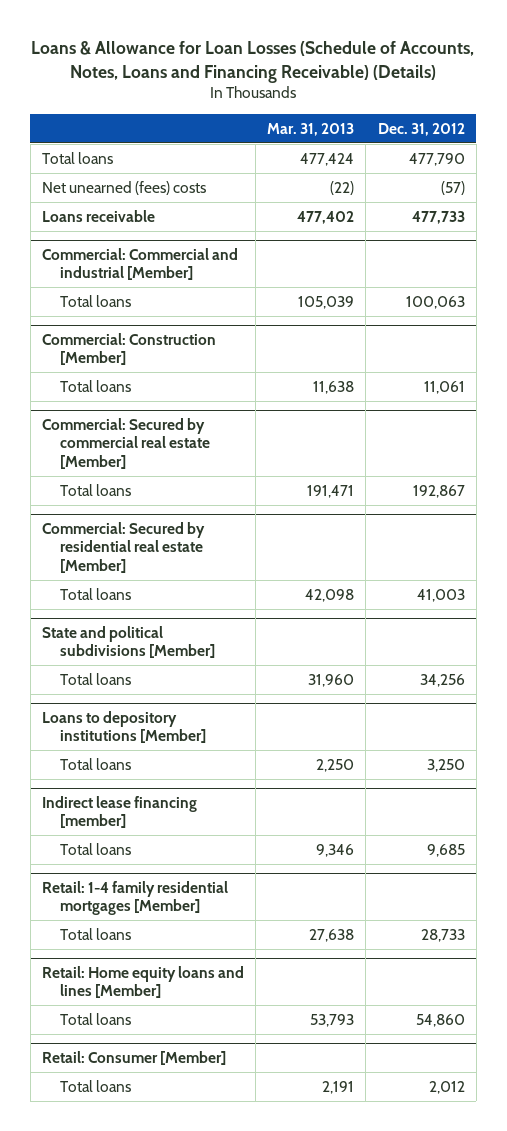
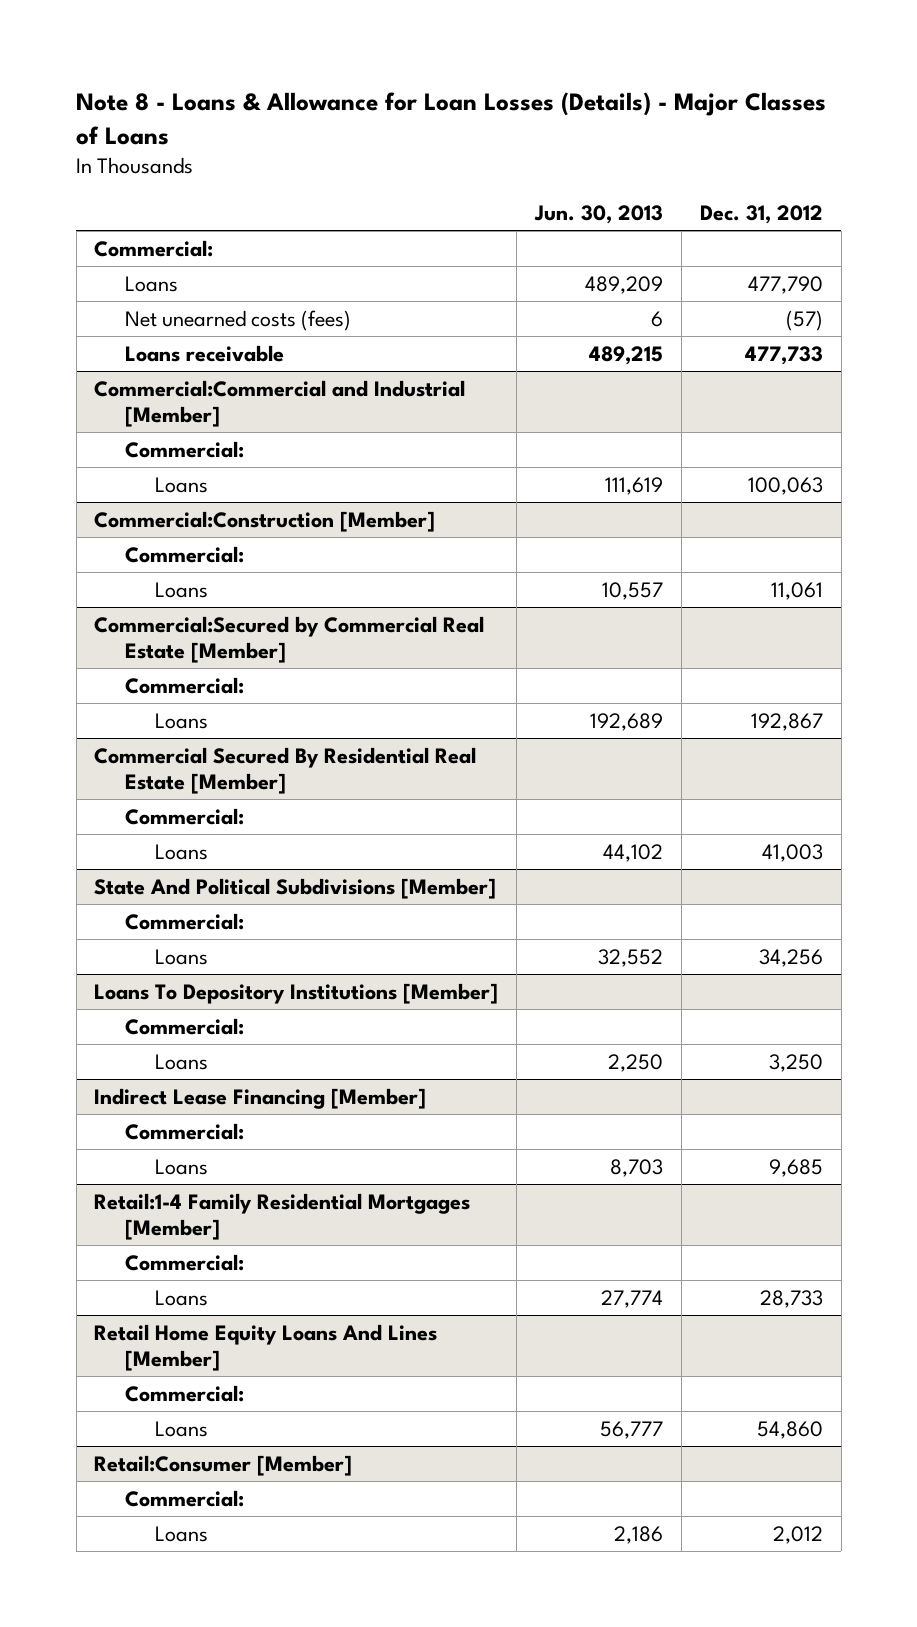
- Loans & Allowance for Loan Losses (Schedule of Accounts, Notes, Loans and Financing Receivable) (Details)
+ Note 8 - Loans & Allowance for Loan Losses (Details) - Major Classes of Loans
- | Mar. 31, 2013 | Dec. 31, 2012
+ | Jun. 30, 2013 | Dec. 31, 2012
- Total loans | 477,424 | 477,790
- Net unearned (fees) costs | (22) | (57)
+ Commercial:
+ Loans | 489,209 | 477,790
+ Net unearned costs (fees) | 6 | (57)
- Commercial: Commercial and industrial [Member]
- Total loans | 105,039 | 100,063
- Commercial: Construction [Member]
- Total loans | 11,638 | 11,061
- Commercial: Secured by commercial real estate [Member]
- Total loans | 191,471 | 192,867
- Commercial: Secured by residential real estate [Member]
- Total loans | 42,098 | 41,003
- State and political subdivisions [Member]
- Total loans | 31,960 | 34,256
- Loans to depository institutions [Member]
- Total loans | 2,250 | 3,250
- Indirect lease financing [member]
- Total loans | 9,346 | 9,685
- Retail: 1-4 family residential mortgages [Member]
- Total loans | 27,638 | 28,733
- Retail: Home equity loans and lines [Member]
- Total loans | 53,793 | 54,860
- Retail: Consumer [Member]
- Total loans | 2,191 | 2,012
+ Commercial:Commercial and Industrial [Member]
+ Commercial:
+ Loans | 111,619 | 100,063
+ Commercial:Construction [Member]
+ Commercial:
+ Loans | 10,557 | 11,061
+ Commercial:Secured by Commercial Real Estate [Member]
+ Commercial:
+ Loans | 192,689 | 192,867
+ Commercial Secured By Residential Real Estate [Member]
+ Commercial:
+ Loans | 44,102 | 41,003
+ State And Political Subdivisions [Member]
+ Commercial:
+ Loans | 32,552 | 34,256
+ Loans To Depository Institutions [Member]
+ Commercial:
+ Loans | 2,250 | 3,250
+ Indirect Lease Financing [Member]
+ Commercial:
+ Loans | 8,703 | 9,685
+ Retail:1-4 Family Residential Mortgages [Member]
+ Commercial:
+ Loans | 27,774 | 28,733
+ Retail Home Equity Loans And Lines [Member]
+ Commercial:
+ Loans | 56,777 | 54,860
+ Retail:Consumer [Member]
+ Commercial:
+ Loans | 2,186 | 2,012

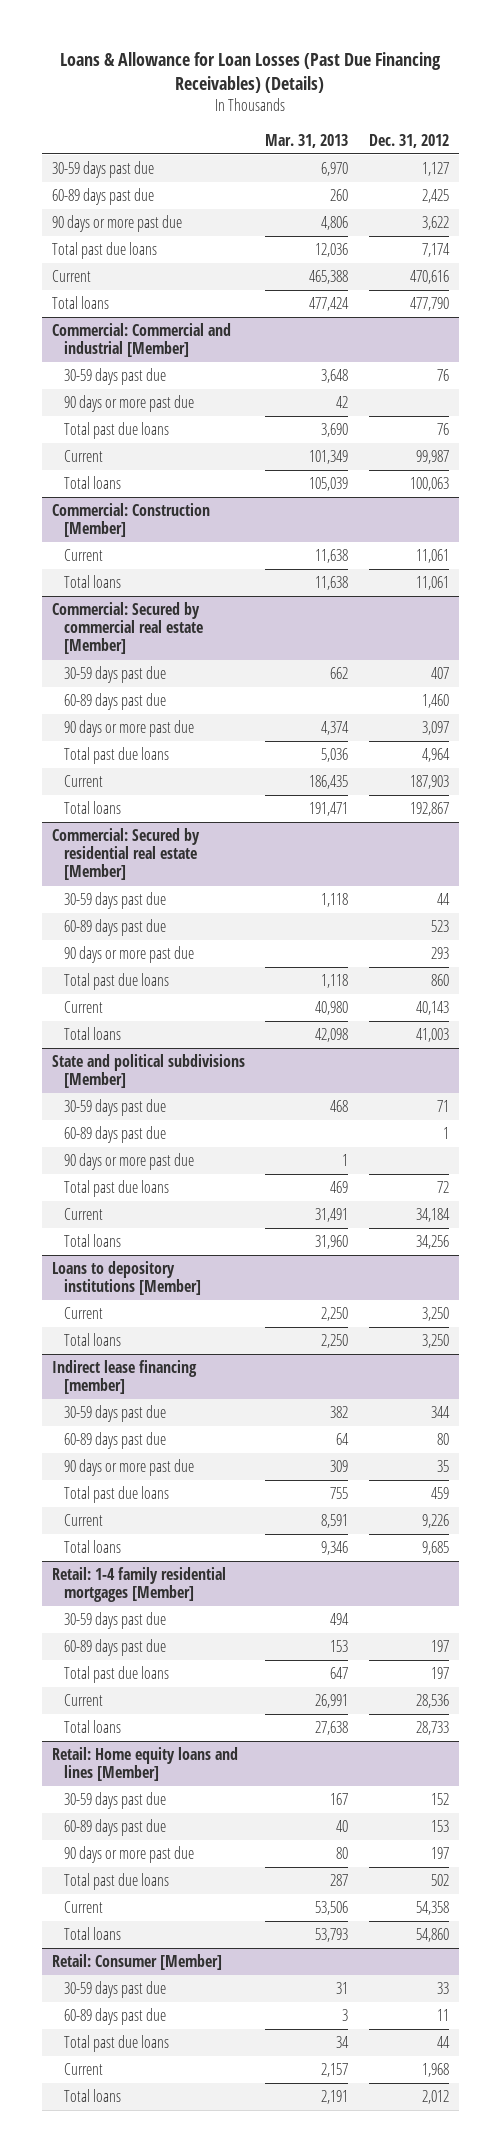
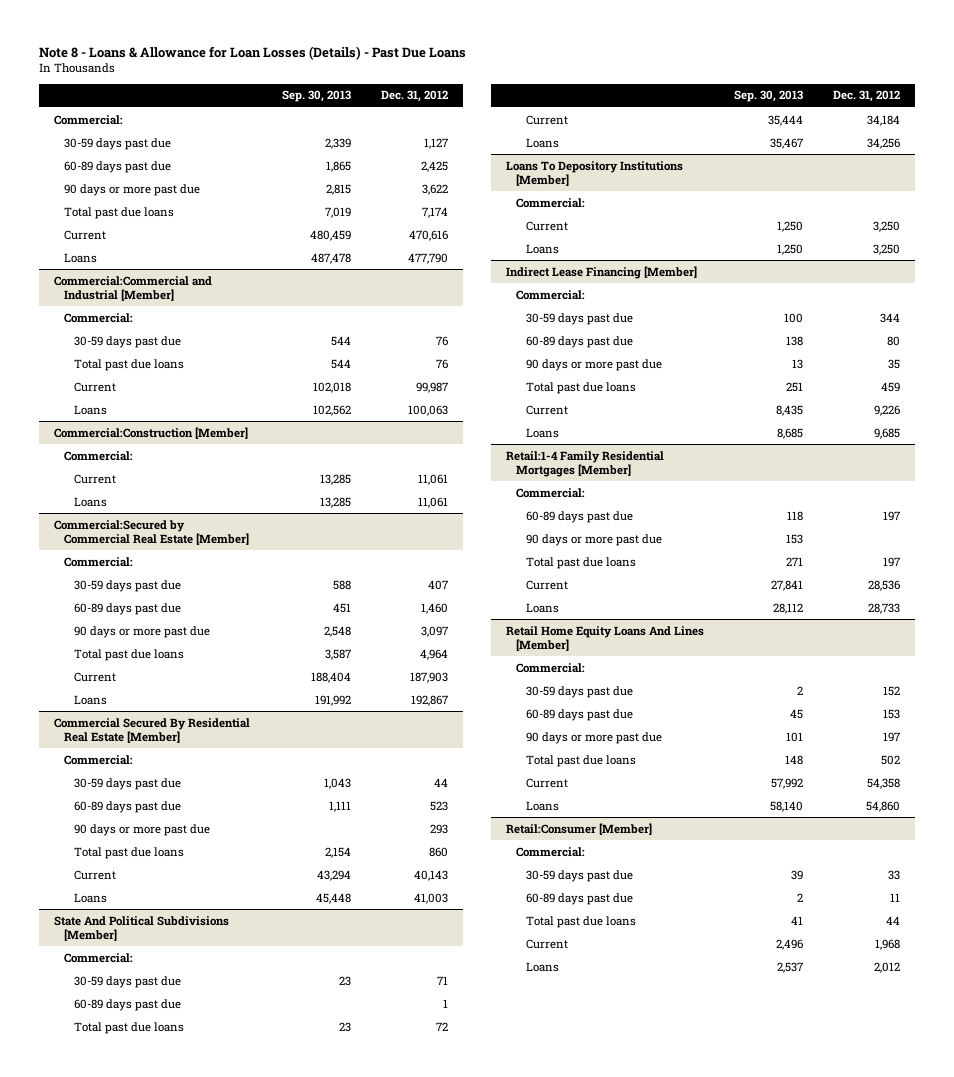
- Loans & Allowance for Loan Losses (Past Due Financing Receivables) (Details)
+ Note 8 - Loans & Allowance for Loan Losses (Details) - Past Due Loans
- | Mar. 31, 2013 | Dec. 31, 2012
+ | Sep. 30, 2013 | Dec. 31, 2012
+ Commercial:
- Total loans | 477,424 | 477,790
- Commercial: Commercial and industrial [Member]
+ Loans | 487,478 | 477,790
+ Commercial:Commercial and Industrial [Member]
+ Commercial:
- 90 days or more past due | 42 |
- Total loans | 105,039 | 100,063
- Commercial: Construction [Member]
+ Loans | 102,562 | 100,063
+ Commercial:Construction [Member]
+ Commercial:
- Total loans | 11,638 | 11,061
- Commercial: Secured by commercial real estate [Member]
+ Loans | 13,285 | 11,061
+ Commercial:Secured by Commercial Real Estate [Member]
+ Commercial:
- Total loans | 191,471 | 192,867
- Commercial: Secured by residential real estate [Member]
+ Loans | 191,992 | 192,867
+ Commercial Secured By Residential Real Estate [Member]
+ Commercial:
- Total loans | 42,098 | 41,003
- State and political subdivisions [Member]
+ Loans | 45,448 | 41,003
+ State And Political Subdivisions [Member]
+ Commercial:
- 90 days or more past due | 1 |
- Total loans | 31,960 | 34,256
- Loans to depository institutions [Member]
+ Loans | 35,467 | 34,256
+ Loans To Depository Institutions [Member]
+ Commercial:
- Total loans | 2,250 | 3,250
- Indirect lease financing [member]
+ Loans | 1,250 | 3,250
+ Indirect Lease Financing [Member]
+ Commercial:
- Total loans | 9,346 | 9,685
- Retail: 1-4 family residential mortgages [Member]
- 30-59 days past due | 494 |
+ Loans | 8,685 | 9,685
+ Retail:1-4 Family Residential Mortgages [Member]
+ Commercial:
+ 90 days or more past due | 153 |
- Total loans | 27,638 | 28,733
- Retail: Home equity loans and lines [Member]
+ Loans | 28,112 | 28,733
+ Retail Home Equity Loans And Lines [Member]
+ Commercial:
- Total loans | 53,793 | 54,860
- Retail: Consumer [Member]
+ Loans | 58,140 | 54,860
+ Retail:Consumer [Member]
+ Commercial:
- Total loans | 2,191 | 2,012
+ Loans | 2,537 | 2,012

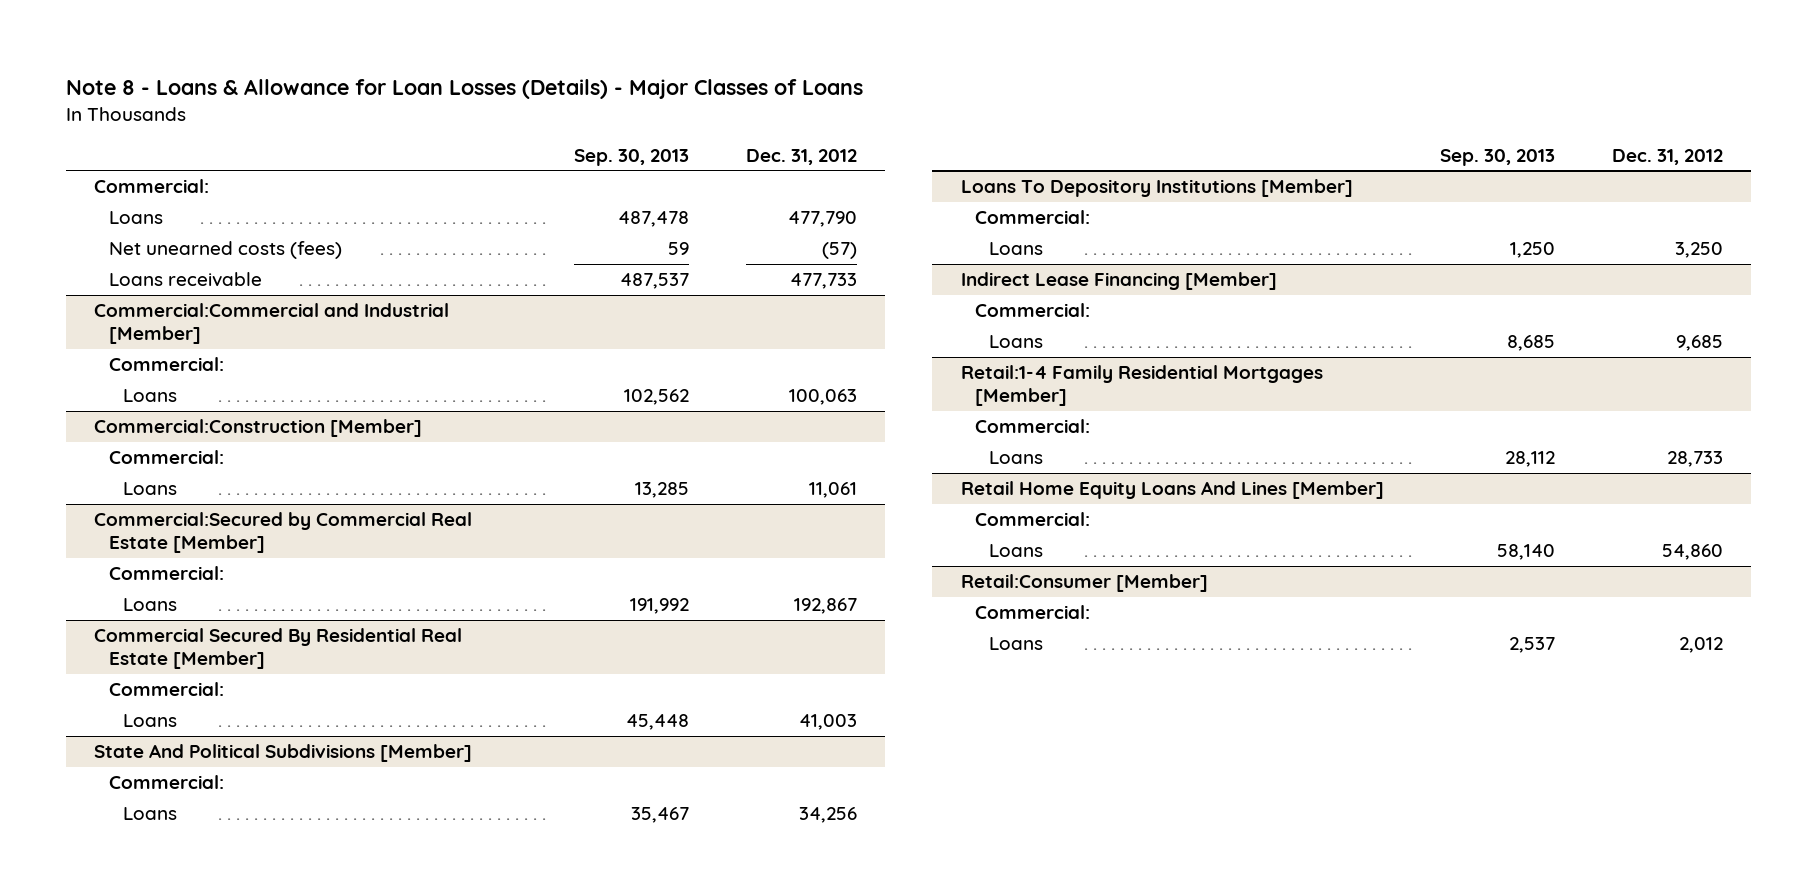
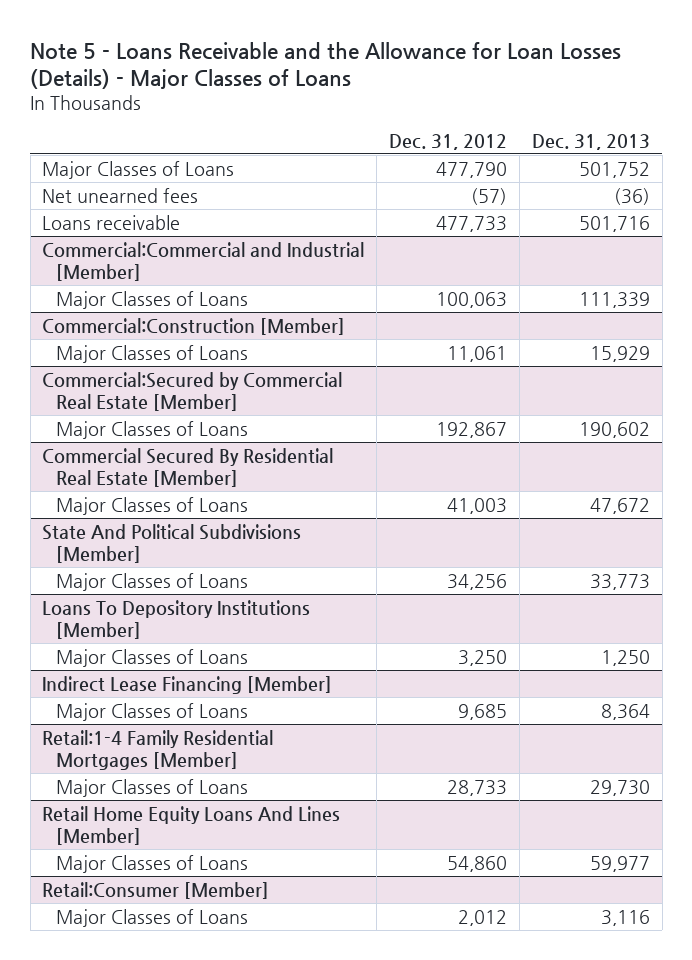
- Note 8 - Loans & Allowance for Loan Losses (Details) - Major Classes of Loans
+ Note 5 - Loans Receivable and the Allowance for Loan Losses (Details) - Major Classes of Loans
- | Sep. 30, 2013 | Dec. 31, 2012
+ | Dec. 31, 2012 | Dec. 31, 2013
- Commercial:
- Loans | 487,478 | 477,790
- Net unearned costs (fees) | 59 | (57)
+ Major Classes of Loans | 477,790 | 501,752
+ Net unearned fees | (57) | (36)
@ Commercial:Commercial and Industrial [Member]
- Commercial:
- Loans | 102,562 | 100,063
+ Major Classes of Loans | 100,063 | 111,339
@ Commercial:Construction [Member]
- Commercial:
- Loans | 13,285 | 11,061
+ Major Classes of Loans | 11,061 | 15,929
@ Commercial:Secured by Commercial Real Estate [Member]
- Commercial:
- Loans | 191,992 | 192,867
+ Major Classes of Loans | 192,867 | 190,602
@ Commercial Secured By Residential Real Estate [Member]
- Commercial:
- Loans | 45,448 | 41,003
+ Major Classes of Loans | 41,003 | 47,672
@ State And Political Subdivisions [Member]
- Commercial:
- Loans | 35,467 | 34,256
+ Major Classes of Loans | 34,256 | 33,773
@ Loans To Depository Institutions [Member]
- Commercial:
- Loans | 1,250 | 3,250
+ Major Classes of Loans | 3,250 | 1,250
@ Indirect Lease Financing [Member]
- Commercial:
- Loans | 8,685 | 9,685
+ Major Classes of Loans | 9,685 | 8,364
@ Retail:1-4 Family Residential Mortgages [Member]
- Commercial:
- Loans | 28,112 | 28,733
+ Major Classes of Loans | 28,733 | 29,730
@ Retail Home Equity Loans And Lines [Member]
- Commercial:
- Loans | 58,140 | 54,860
+ Major Classes of Loans | 54,860 | 59,977
@ Retail:Consumer [Member]
- Commercial:
- Loans | 2,537 | 2,012
+ Major Classes of Loans | 2,012 | 3,116

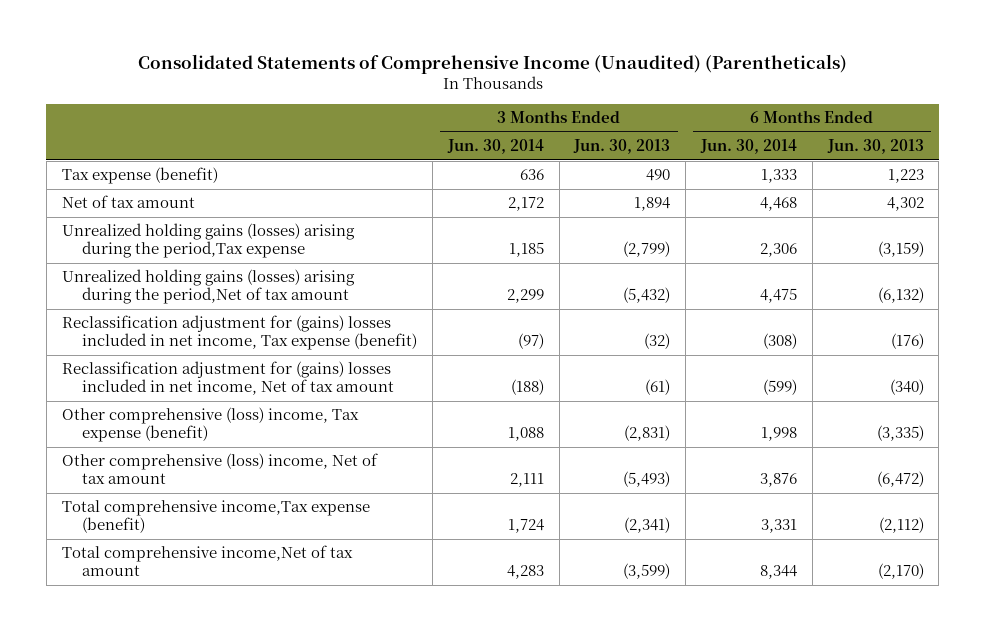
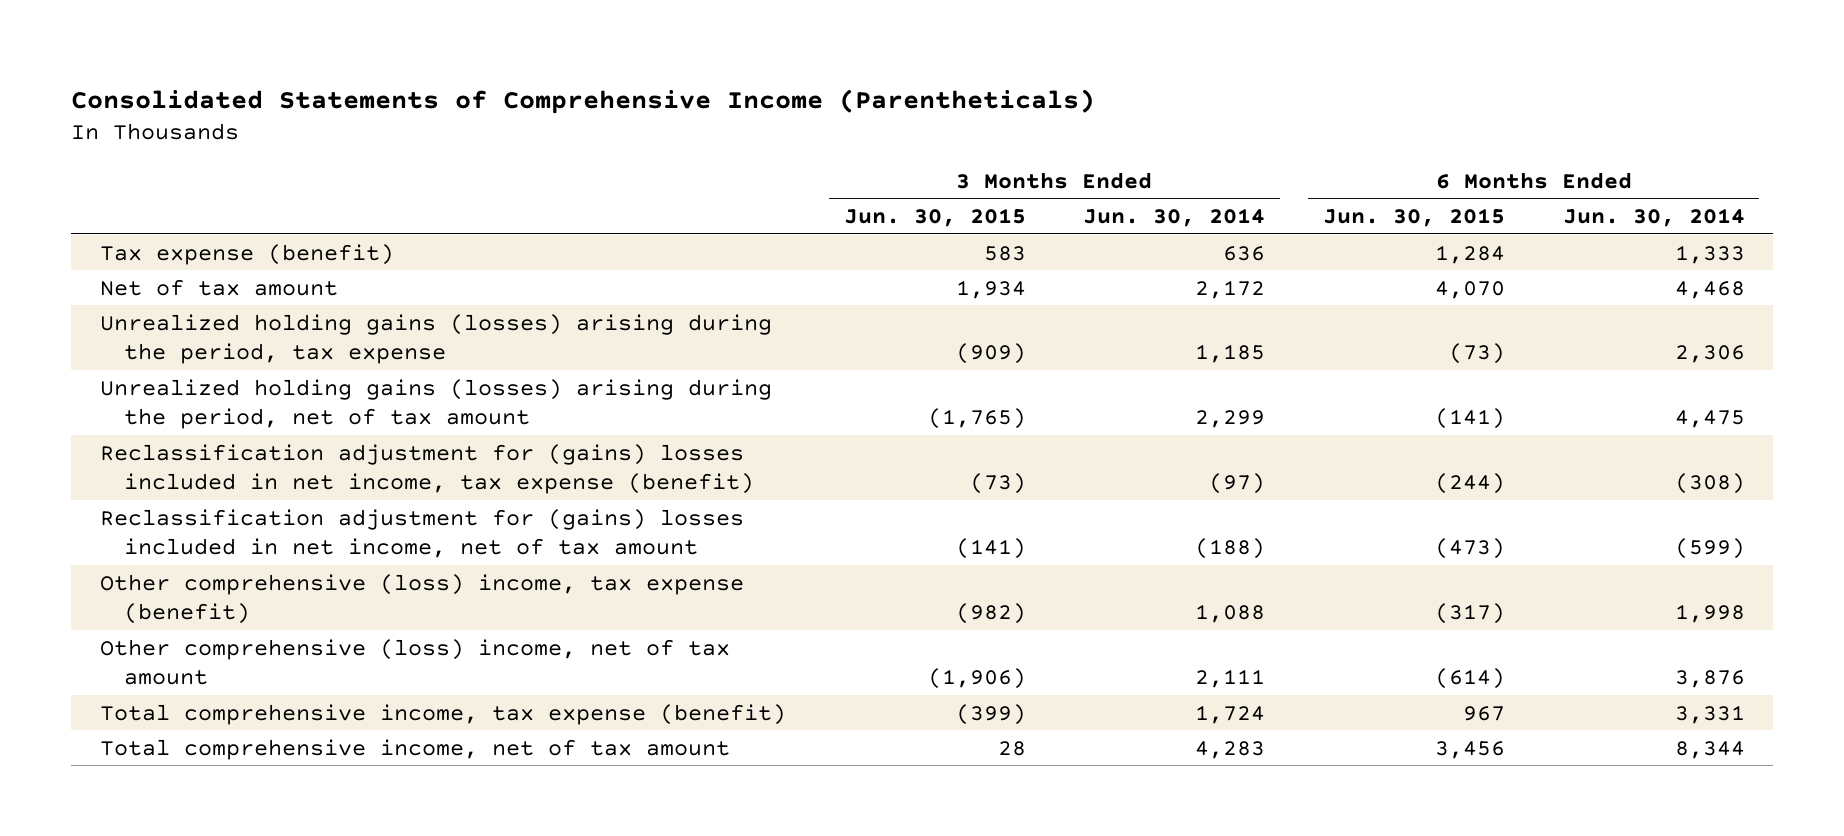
- Consolidated Statements of Comprehensive Income (Unaudited) (Parentheticals)
+ Consolidated Statements of Comprehensive Income (Parentheticals)
- | 3 Months Ended Jun. 30, 2014 | 3 Months Ended Jun. 30, 2013 | 6 Months Ended Jun. 30, 2014 | 6 Months Ended Jun. 30, 2013
+ | 3 Months Ended Jun. 30, 2015 | 3 Months Ended Jun. 30, 2014 | 6 Months Ended Jun. 30, 2015 | 6 Months Ended Jun. 30, 2014
- Unrealized holding gains (losses) arising during the period,Tax expense | 1,185 | (2,799) | 2,306 | (3,159)
- Unrealized holding gains (losses) arising during the period,Net of tax amount | 2,299 | (5,432) | 4,475 | (6,132)
- Reclassification adjustment for (gains) losses included in net income, Tax expense (benefit) | (97) | (32) | (308) | (176)
- Reclassification adjustment for (gains) losses included in net income, Net of tax amount | (188) | (61) | (599) | (340)
- Other comprehensive (loss) income, Tax expense (benefit) | 1,088 | (2,831) | 1,998 | (3,335)
- Other comprehensive (loss) income, Net of tax amount | 2,111 | (5,493) | 3,876 | (6,472)
- Total comprehensive income,Tax expense (benefit) | 1,724 | (2,341) | 3,331 | (2,112)
- Total comprehensive income,Net of tax amount | 4,283 | (3,599) | 8,344 | (2,170)
+ Unrealized holding gains (losses) arising during the period, tax expense | (909) | 1,185 | (73) | 2,306
+ Unrealized holding gains (losses) arising during the period, net of tax amount | (1,765) | 2,299 | (141) | 4,475
+ Reclassification adjustment for (gains) losses included in net income, tax expense (benefit) | (73) | (97) | (244) | (308)
+ Reclassification adjustment for (gains) losses included in net income, net of tax amount | (141) | (188) | (473) | (599)
+ Other comprehensive (loss) income, tax expense (benefit) | (982) | 1,088 | (317) | 1,998
+ Other comprehensive (loss) income, net of tax amount | (1,906) | 2,111 | (614) | 3,876
+ Total comprehensive income, tax expense (benefit) | (399) | 1,724 | 967 | 3,331
+ Total comprehensive income, net of tax amount | 28 | 4,283 | 3,456 | 8,344

